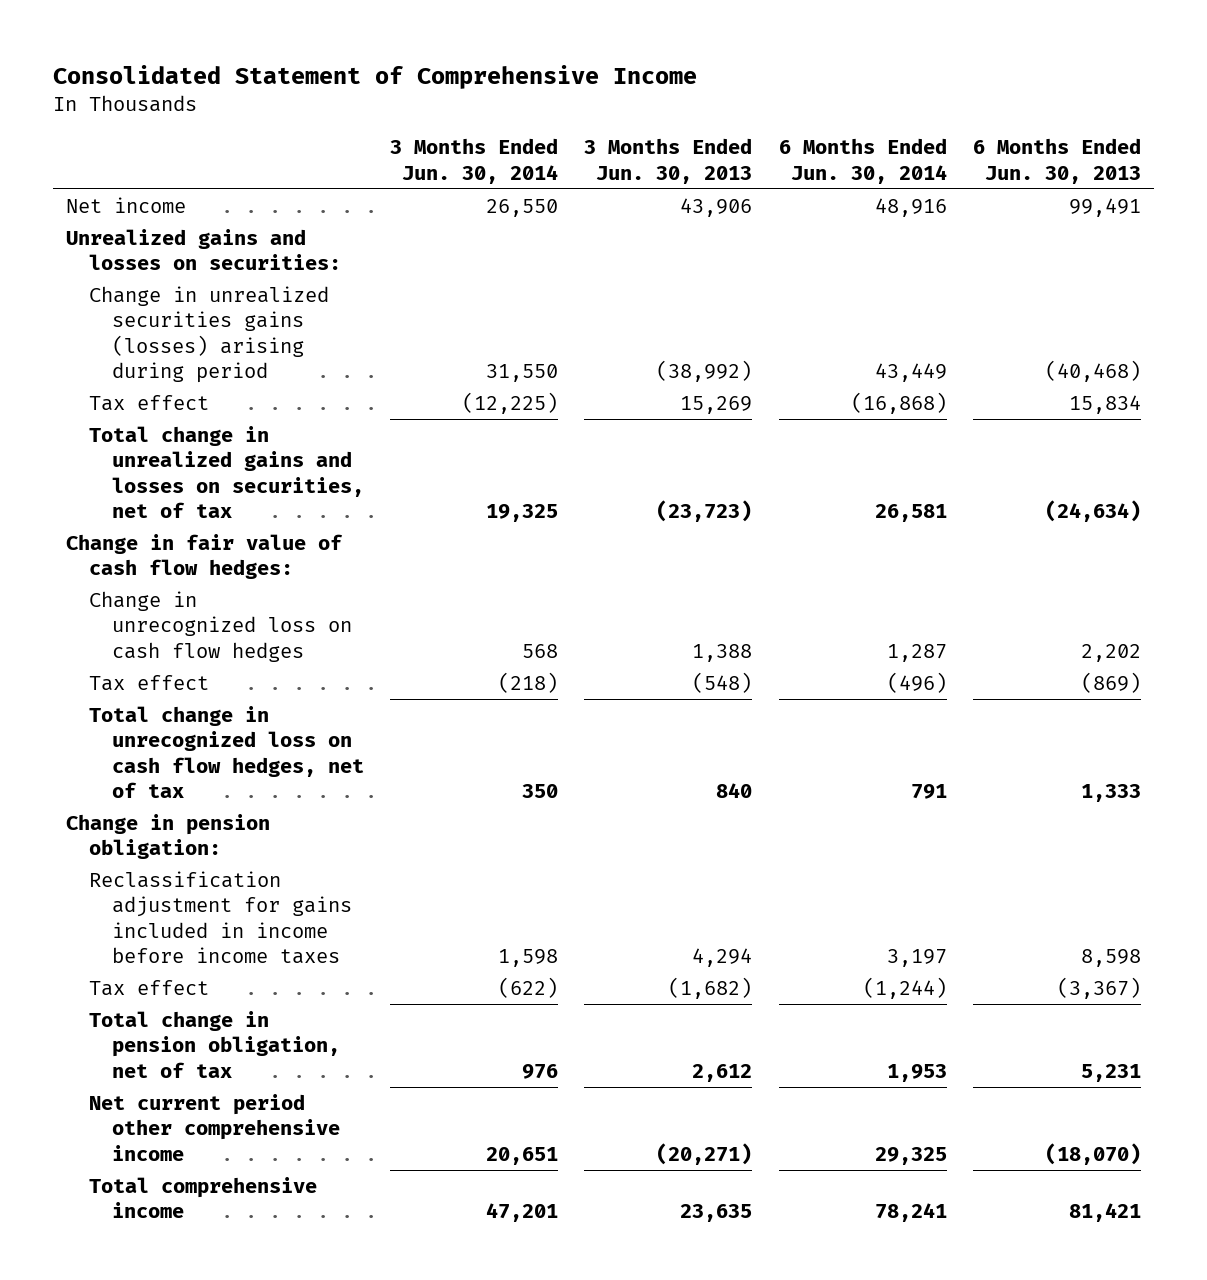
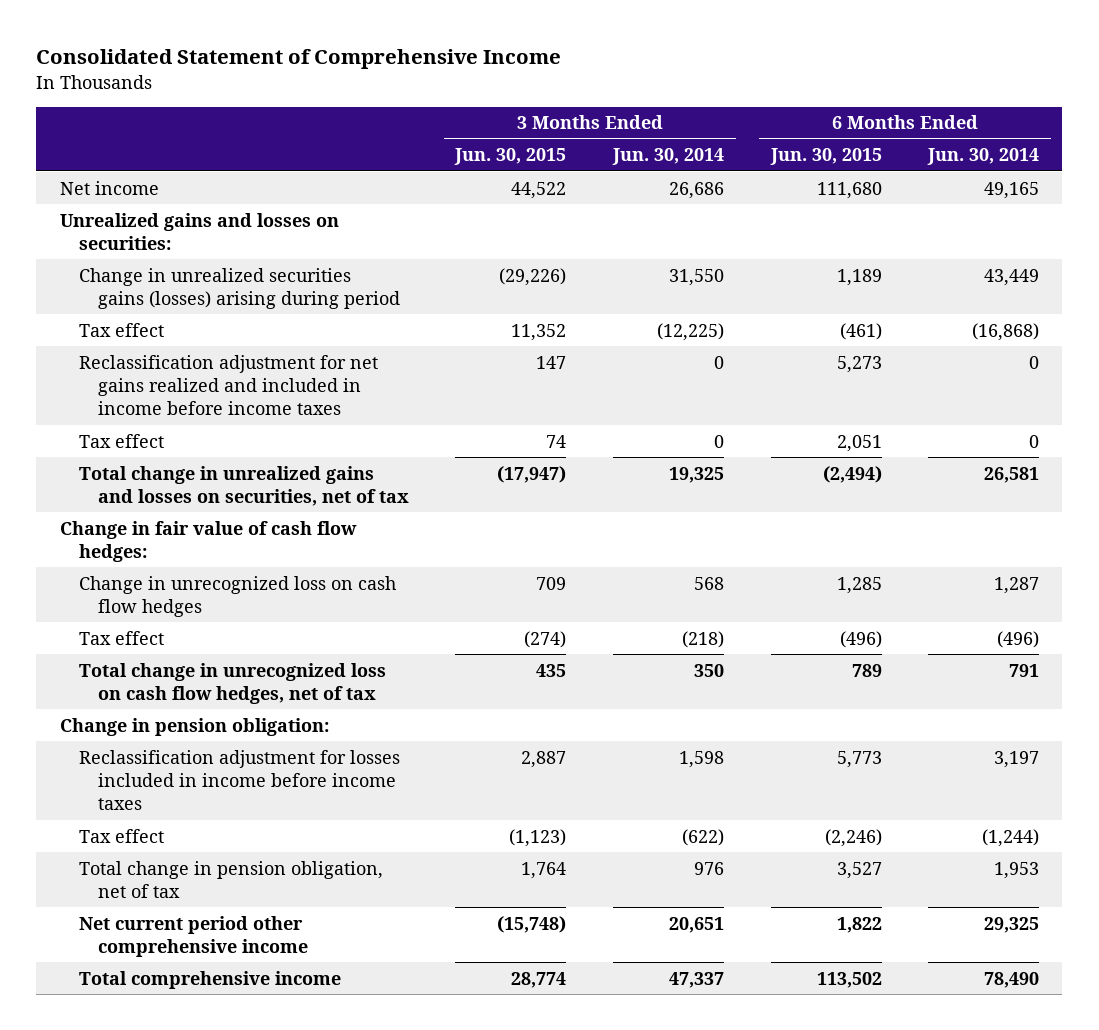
- | 3 Months Ended Jun. 30, 2014 | 3 Months Ended Jun. 30, 2013 | 6 Months Ended Jun. 30, 2014 | 6 Months Ended Jun. 30, 2013
+ | 3 Months Ended Jun. 30, 2015 | 3 Months Ended Jun. 30, 2014 | 6 Months Ended Jun. 30, 2015 | 6 Months Ended Jun. 30, 2014
- Net income | 26,550 | 43,906 | 48,916 | 99,491
+ Net income | 44,522 | 26,686 | 111,680 | 49,165
+ Reclassification adjustment for net gains realized and included in income before income taxes | 147 | 0 | 5,273 | 0
+ Tax effect | 74 | 0 | 2,051 | 0
- Reclassification adjustment for gains included in income before income taxes | 1,598 | 4,294 | 3,197 | 8,598
+ Reclassification adjustment for losses included in income before income taxes | 2,887 | 1,598 | 5,773 | 3,197
- Total comprehensive income | 47,201 | 23,635 | 78,241 | 81,421
+ Total comprehensive income | 28,774 | 47,337 | 113,502 | 78,490

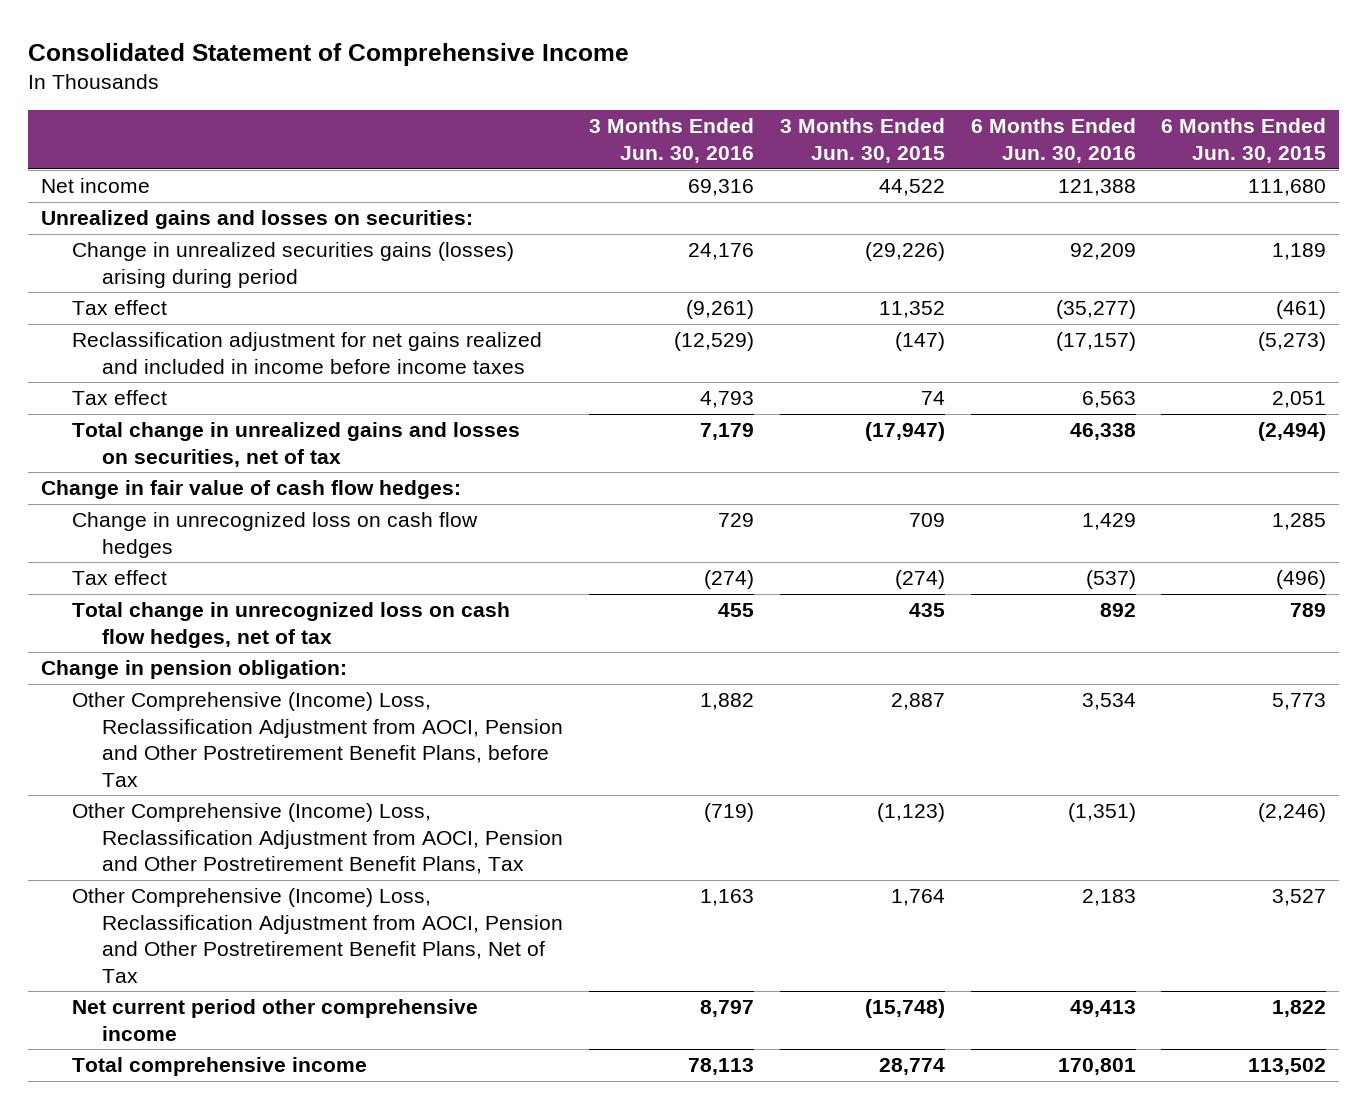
- | 3 Months Ended Jun. 30, 2015 | 3 Months Ended Jun. 30, 2014 | 6 Months Ended Jun. 30, 2015 | 6 Months Ended Jun. 30, 2014
+ | 3 Months Ended Jun. 30, 2016 | 3 Months Ended Jun. 30, 2015 | 6 Months Ended Jun. 30, 2016 | 6 Months Ended Jun. 30, 2015
- Reclassification adjustment for net gains realized and included in income before income taxes | 147 | 0 | 5,273 | 0
+ Reclassification adjustment for net gains realized and included in income before income taxes | (12,529) | (147) | (17,157) | (5,273)
- Reclassification adjustment for losses included in income before income taxes | 2,887 | 1,598 | 5,773 | 3,197
- Tax effect | (1,123) | (622) | (2,246) | (1,244)
- Total change in pension obligation, net of tax | 1,764 | 976 | 3,527 | 1,953
+ Other Comprehensive (Income) Loss, Reclassification Adjustment from AOCI, Pension and Other Postretirement Benefit Plans, before Tax | 1,882 | 2,887 | 3,534 | 5,773
+ Other Comprehensive (Income) Loss, Reclassification Adjustment from AOCI, Pension and Other Postretirement Benefit Plans, Tax | (719) | (1,123) | (1,351) | (2,246)
+ Other Comprehensive (Income) Loss, Reclassification Adjustment from AOCI, Pension and Other Postretirement Benefit Plans, Net of Tax | 1,163 | 1,764 | 2,183 | 3,527

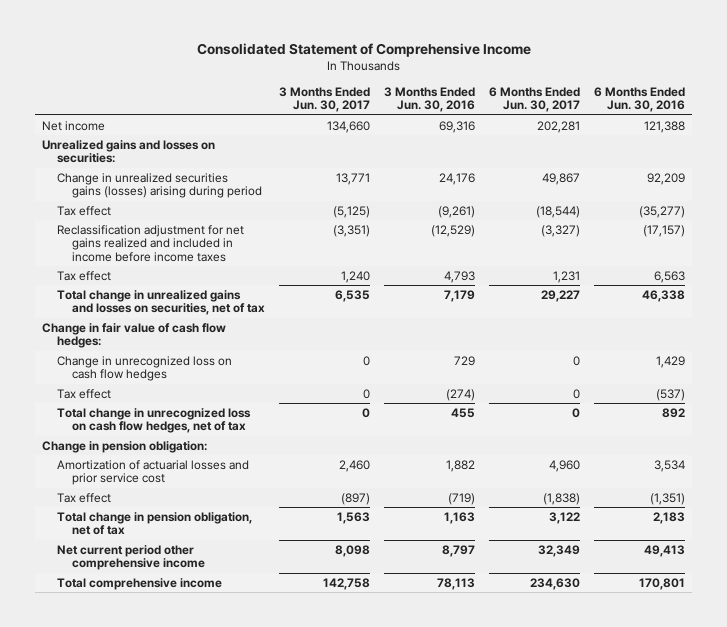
- | 3 Months Ended Jun. 30, 2016 | 3 Months Ended Jun. 30, 2015 | 6 Months Ended Jun. 30, 2016 | 6 Months Ended Jun. 30, 2015
+ | 3 Months Ended Jun. 30, 2017 | 3 Months Ended Jun. 30, 2016 | 6 Months Ended Jun. 30, 2017 | 6 Months Ended Jun. 30, 2016
- Other Comprehensive (Income) Loss, Reclassification Adjustment from AOCI, Pension and Other Postretirement Benefit Plans, before Tax | 1,882 | 2,887 | 3,534 | 5,773
- Other Comprehensive (Income) Loss, Reclassification Adjustment from AOCI, Pension and Other Postretirement Benefit Plans, Tax | (719) | (1,123) | (1,351) | (2,246)
- Other Comprehensive (Income) Loss, Reclassification Adjustment from AOCI, Pension and Other Postretirement Benefit Plans, Net of Tax | 1,163 | 1,764 | 2,183 | 3,527
+ Amortization of actuarial losses and prior service cost | 2,460 | 1,882 | 4,960 | 3,534
+ Tax effect | (897) | (719) | (1,838) | (1,351)
+ Total change in pension obligation, net of tax | 1,563 | 1,163 | 3,122 | 2,183

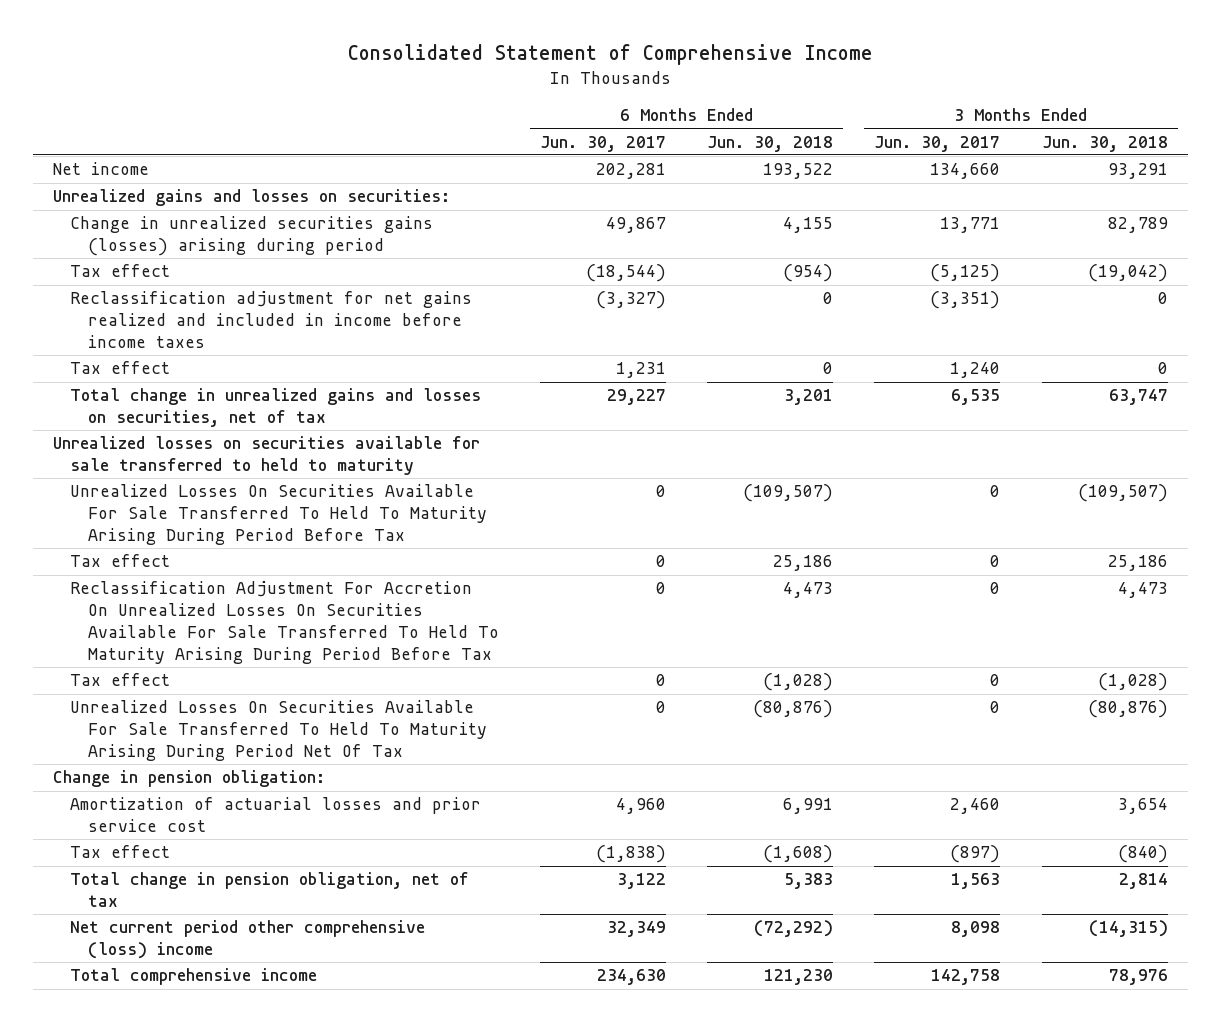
- | 3 Months Ended Jun. 30, 2017 | 3 Months Ended Jun. 30, 2016 | 6 Months Ended Jun. 30, 2017 | 6 Months Ended Jun. 30, 2016
+ | 6 Months Ended Jun. 30, 2017 | 6 Months Ended Jun. 30, 2018 | 3 Months Ended Jun. 30, 2017 | 3 Months Ended Jun. 30, 2018
- Change in fair value of cash flow hedges:
- Change in unrecognized loss on cash flow hedges | 0 | 729 | 0 | 1,429
+ Unrealized losses on securities available for sale transferred to held to maturity
+ Unrealized Losses On Securities Available For Sale Transferred To Held To Maturity Arising During Period Before Tax | 0 | (109,507) | 0 | (109,507)
- Total change in unrecognized loss on cash flow hedges, net of tax | 0 | 455 | 0 | 892
+ Reclassification Adjustment For Accretion On Unrealized Losses On Securities Available For Sale Transferred To Held To Maturity Arising During Period Before Tax | 0 | 4,473 | 0 | 4,473
+ Tax effect | 0 | (1,028) | 0 | (1,028)
+ Unrealized Losses On Securities Available For Sale Transferred To Held To Maturity Arising During Period Net Of Tax | 0 | (80,876) | 0 | (80,876)
- Net current period other comprehensive income | 8,098 | 8,797 | 32,349 | 49,413
+ Net current period other comprehensive (loss) income | 32,349 | (72,292) | 8,098 | (14,315)

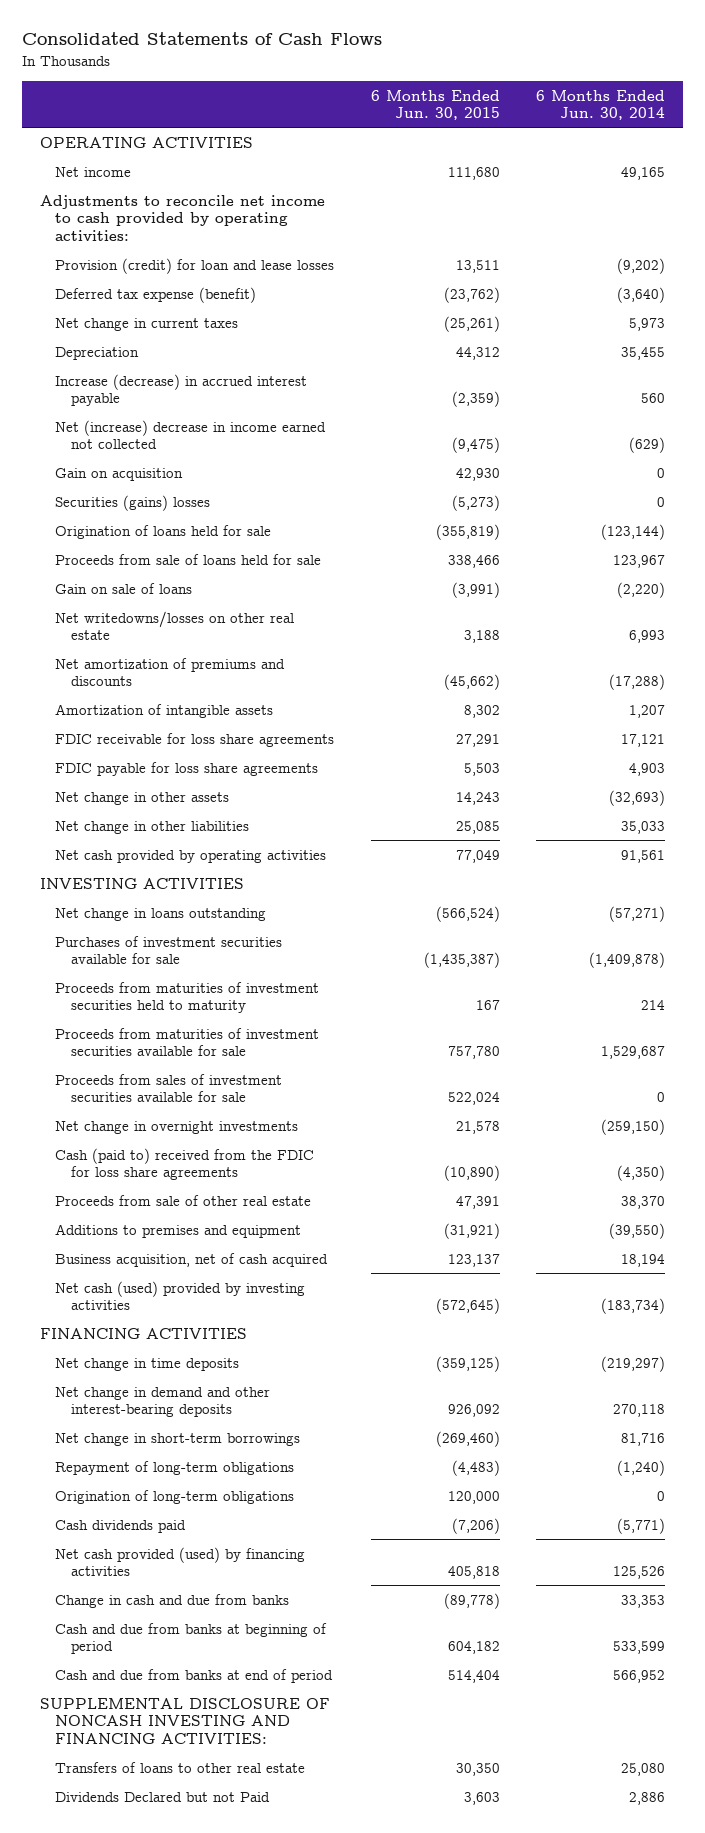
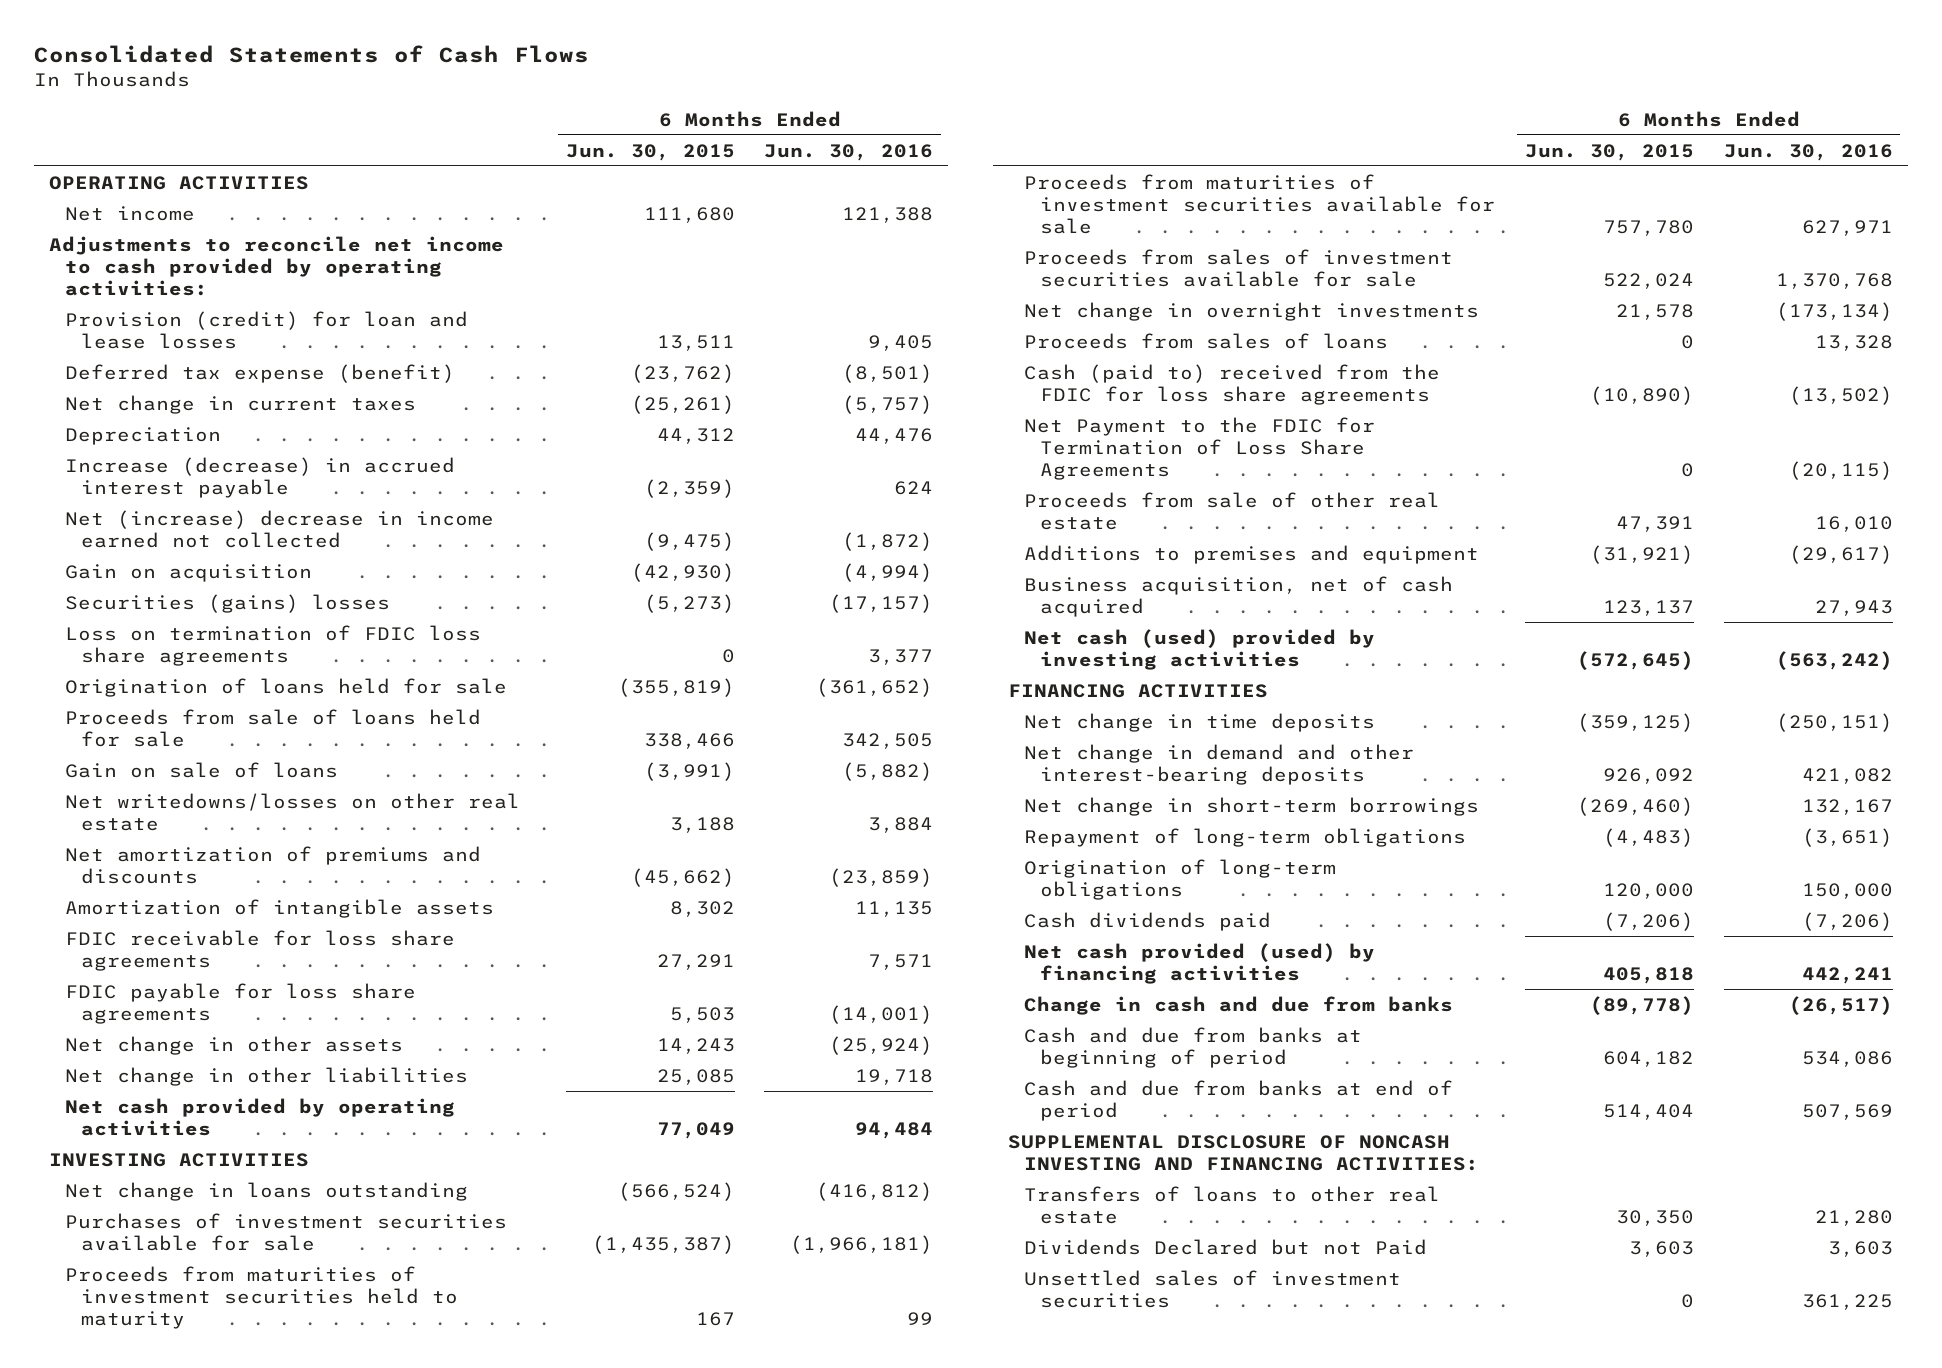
- | 6 Months Ended Jun. 30, 2015 | 6 Months Ended Jun. 30, 2014
+ | 6 Months Ended Jun. 30, 2015 | 6 Months Ended Jun. 30, 2016
- Gain on acquisition | 42,930 | 0
+ Gain on acquisition | (42,930) | (4,994)
+ Loss on termination of FDIC loss share agreements | 0 | 3,377
+ Proceeds from sales of loans | 0 | 13,328
+ Net Payment to the FDIC for Termination of Loss Share Agreements | 0 | (20,115)
+ Unsettled sales of investment securities | 0 | 361,225

